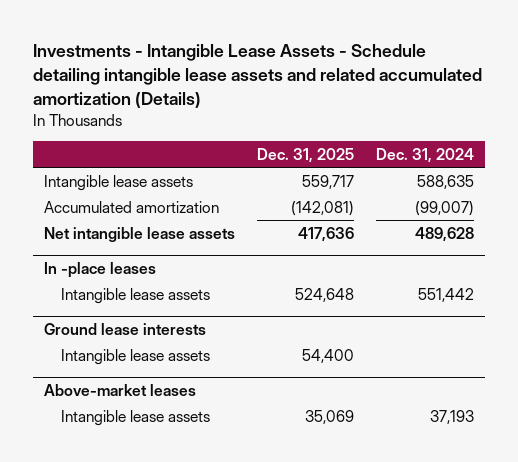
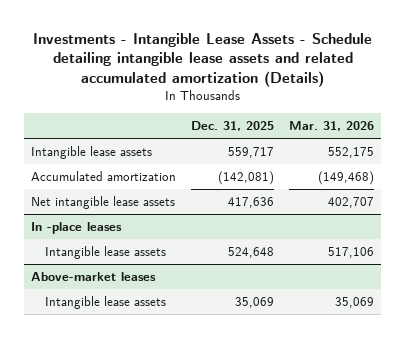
- | Dec. 31, 2025 | Dec. 31, 2024
+ | Dec. 31, 2025 | Mar. 31, 2026
- Ground lease interests
- Intangible lease assets | 54,400 |

